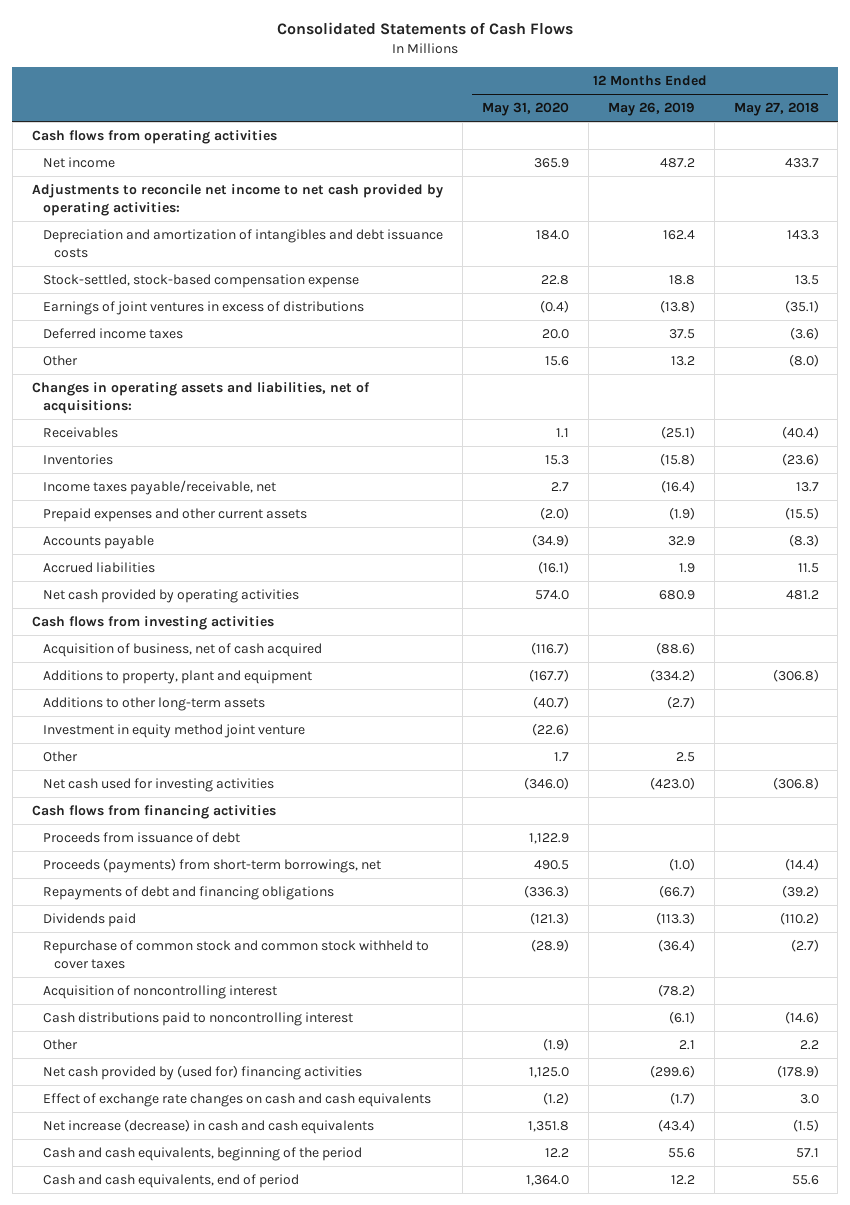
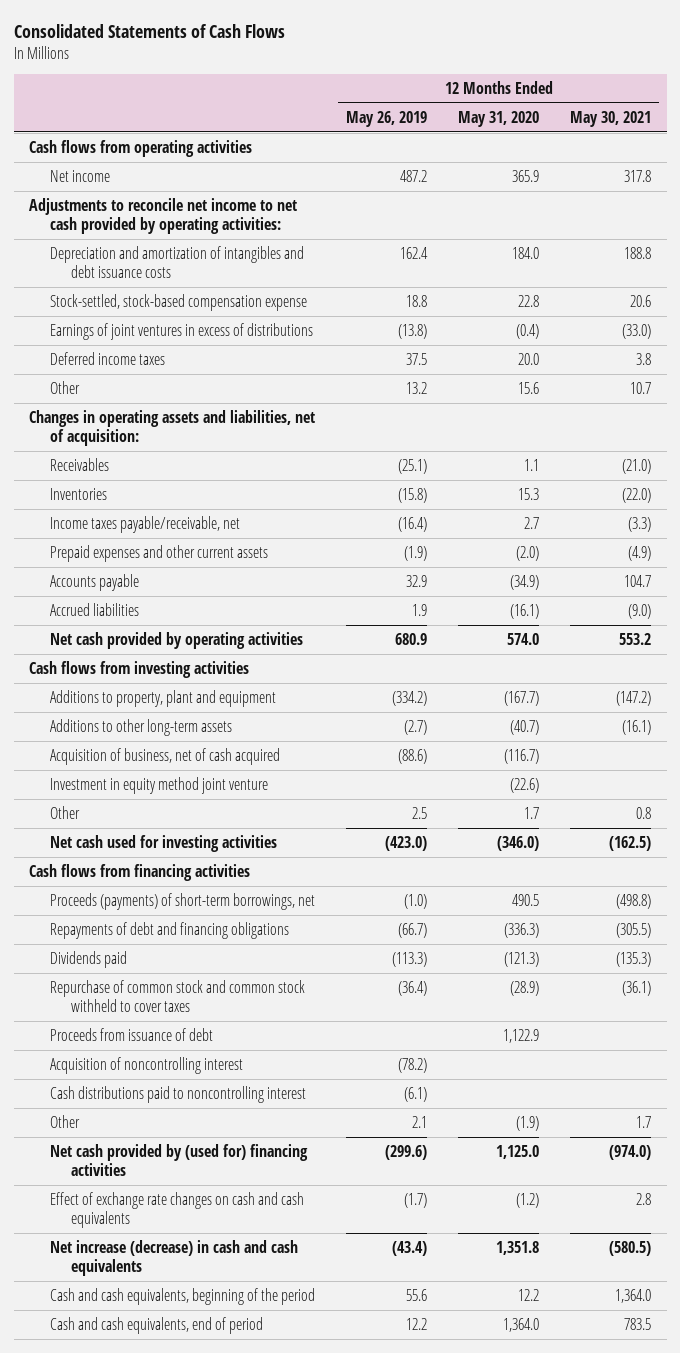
- | 12 Months Ended May 31, 2020 | 12 Months Ended May 26, 2019 | 12 Months Ended May 27, 2018
+ | 12 Months Ended May 26, 2019 | 12 Months Ended May 31, 2020 | 12 Months Ended May 30, 2021
- Changes in operating assets and liabilities, net of acquisitions:
+ Changes in operating assets and liabilities, net of acquisition:
moved down: Acquisition of business, net of cash acquired | (88.6) | (116.7) |
- Proceeds (payments) from short-term borrowings, net | 490.5 | (1.0) | (14.4)
+ Proceeds (payments) of short-term borrowings, net | (1.0) | 490.5 | (498.8)
moved down: Proceeds from issuance of debt | | 1,122.9 |

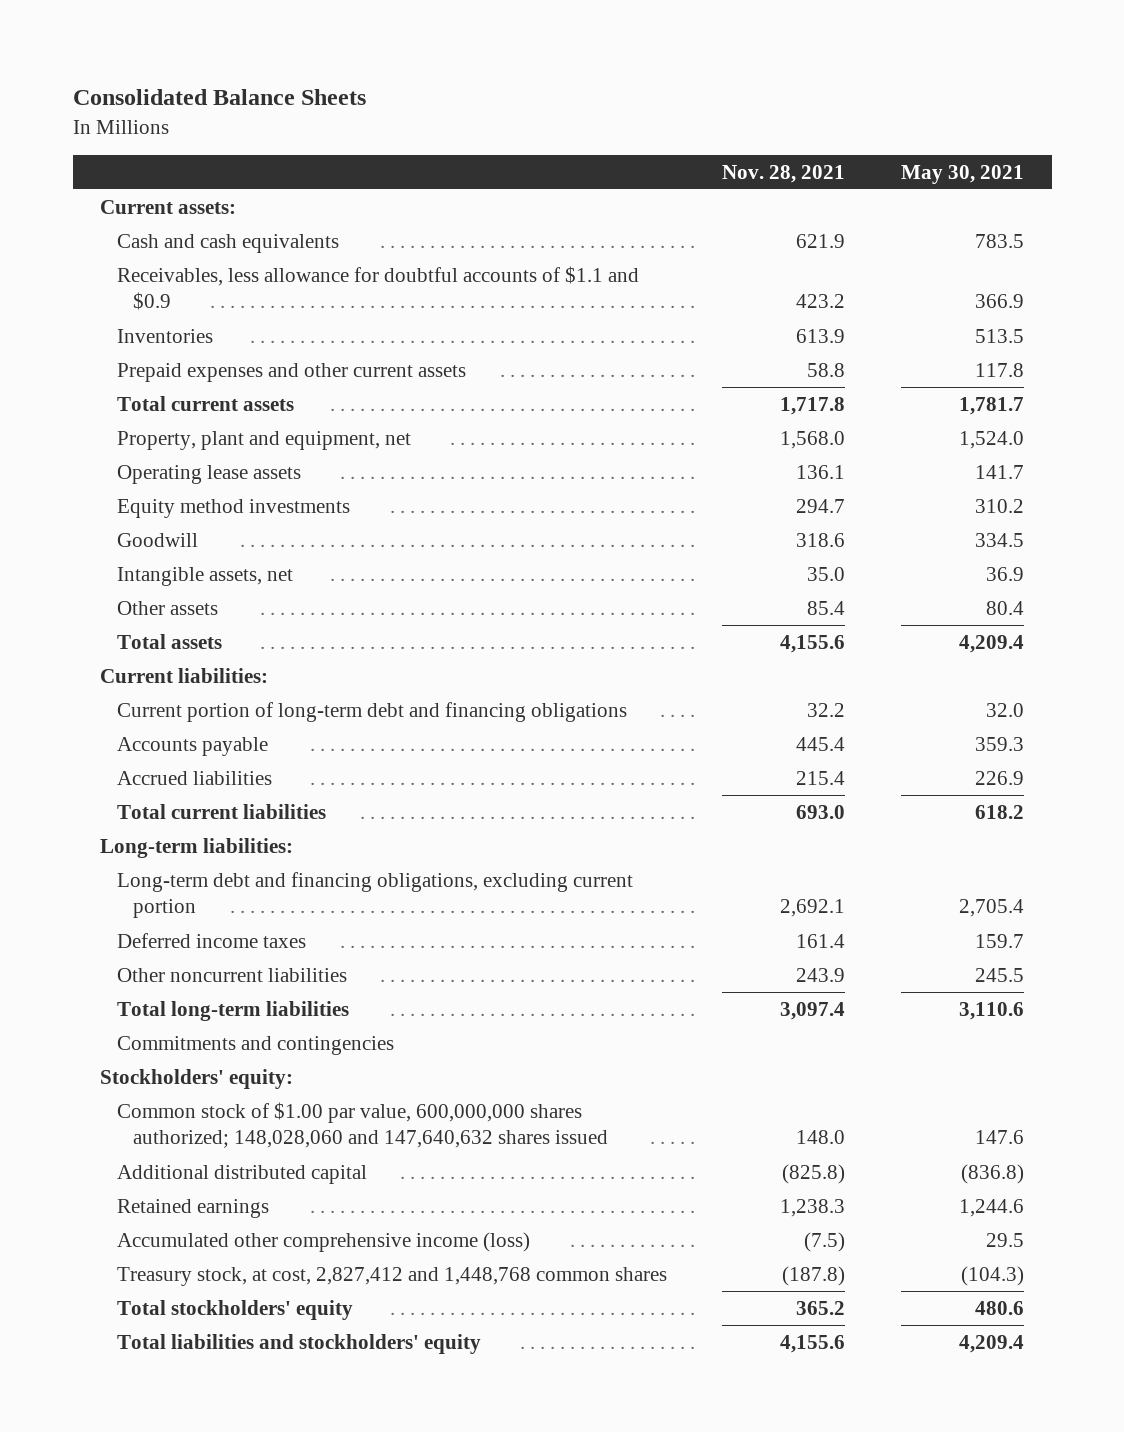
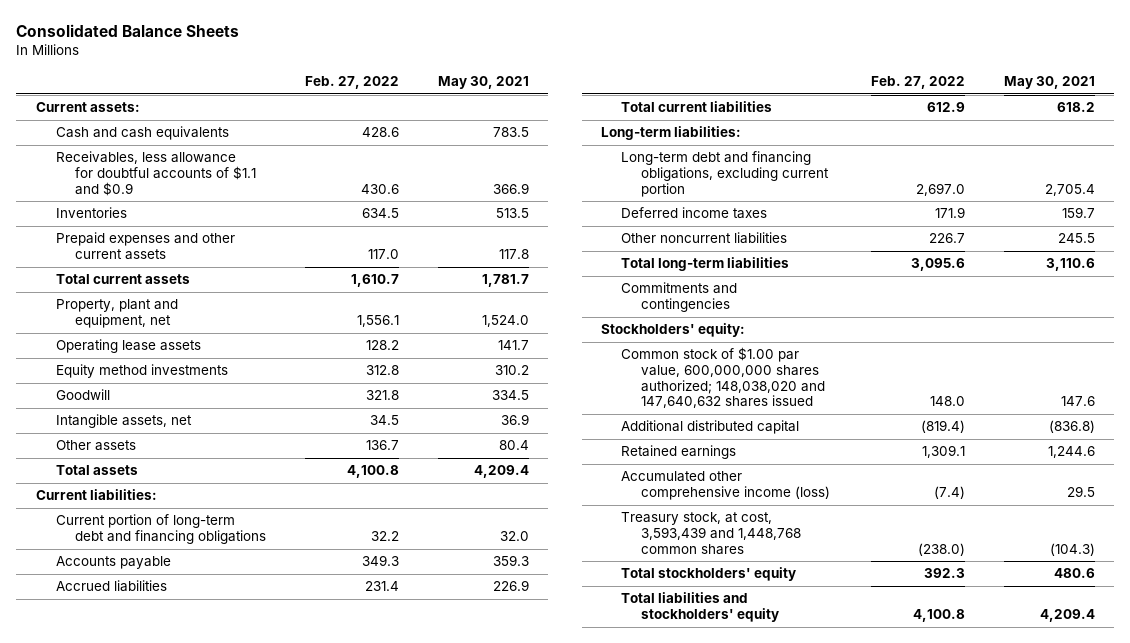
- | Nov. 28, 2021 | May 30, 2021
+ | Feb. 27, 2022 | May 30, 2021
- Common stock of $1.00 par value, 600,000,000 shares authorized; 148,028,060 and 147,640,632 shares issued | 148.0 | 147.6
+ Common stock of $1.00 par value, 600,000,000 shares authorized; 148,038,020 and 147,640,632 shares issued | 148.0 | 147.6
- Treasury stock, at cost, 2,827,412 and 1,448,768 common shares | (187.8) | (104.3)
+ Treasury stock, at cost, 3,593,439 and 1,448,768 common shares | (238.0) | (104.3)

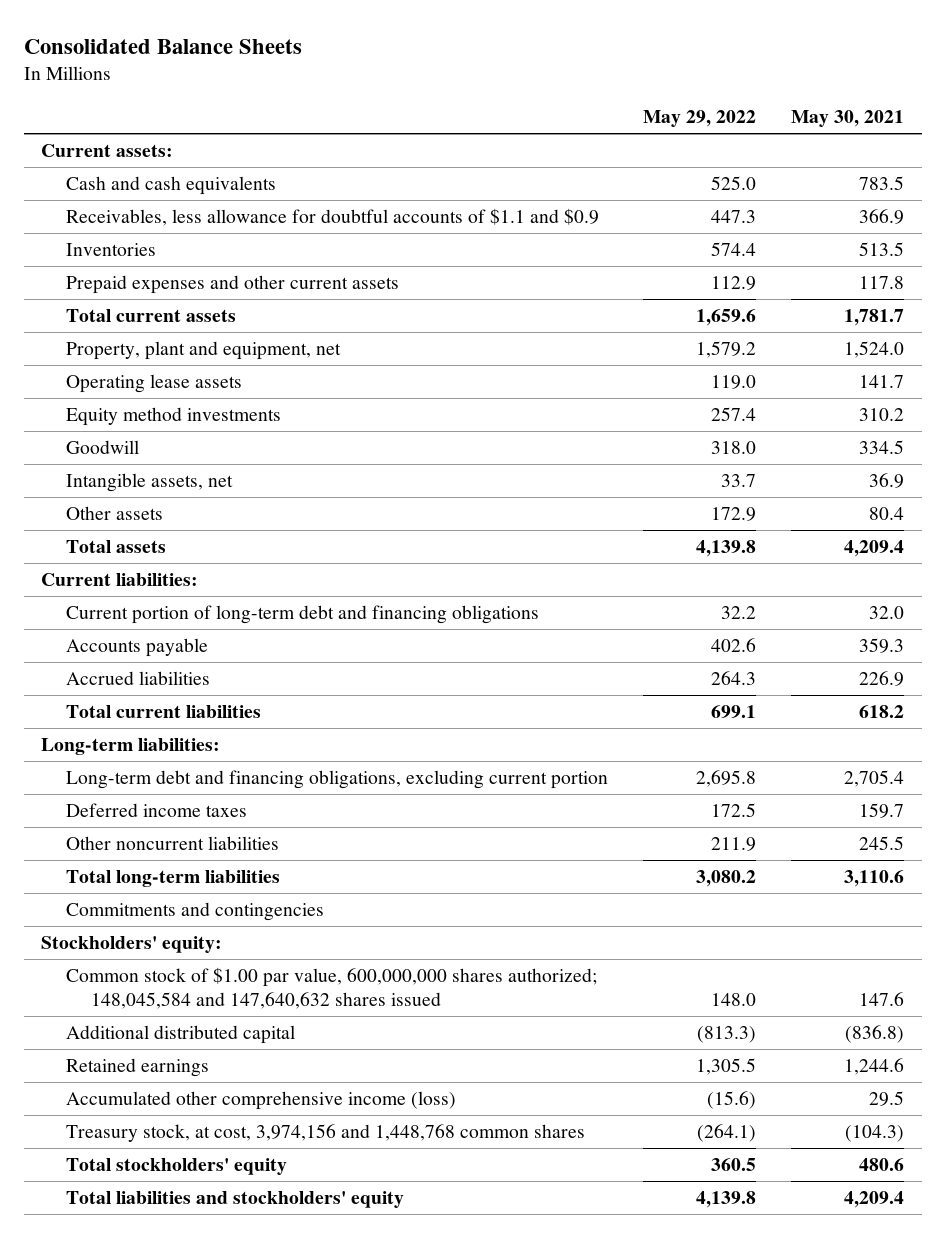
- | Feb. 27, 2022 | May 30, 2021
+ | May 29, 2022 | May 30, 2021
- Common stock of $1.00 par value, 600,000,000 shares authorized; 148,038,020 and 147,640,632 shares issued | 148.0 | 147.6
+ Common stock of $1.00 par value, 600,000,000 shares authorized; 148,045,584 and 147,640,632 shares issued | 148.0 | 147.6
- Treasury stock, at cost, 3,593,439 and 1,448,768 common shares | (238.0) | (104.3)
+ Treasury stock, at cost, 3,974,156 and 1,448,768 common shares | (264.1) | (104.3)

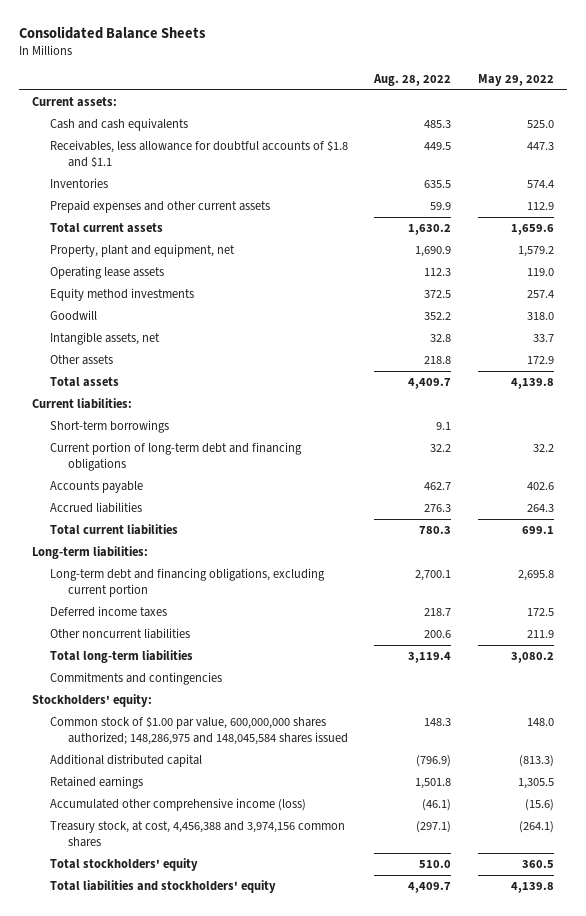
- | May 29, 2022 | May 30, 2021
+ | Aug. 28, 2022 | May 29, 2022
- Receivables, less allowance for doubtful accounts of $1.1 and $0.9 | 447.3 | 366.9
+ Receivables, less allowance for doubtful accounts of $1.8 and $1.1 | 449.5 | 447.3
+ Short-term borrowings | 9.1 |
- Common stock of $1.00 par value, 600,000,000 shares authorized; 148,045,584 and 147,640,632 shares issued | 148.0 | 147.6
+ Common stock of $1.00 par value, 600,000,000 shares authorized; 148,286,975 and 148,045,584 shares issued | 148.3 | 148.0
- Treasury stock, at cost, 3,974,156 and 1,448,768 common shares | (264.1) | (104.3)
+ Treasury stock, at cost, 4,456,388 and 3,974,156 common shares | (297.1) | (264.1)

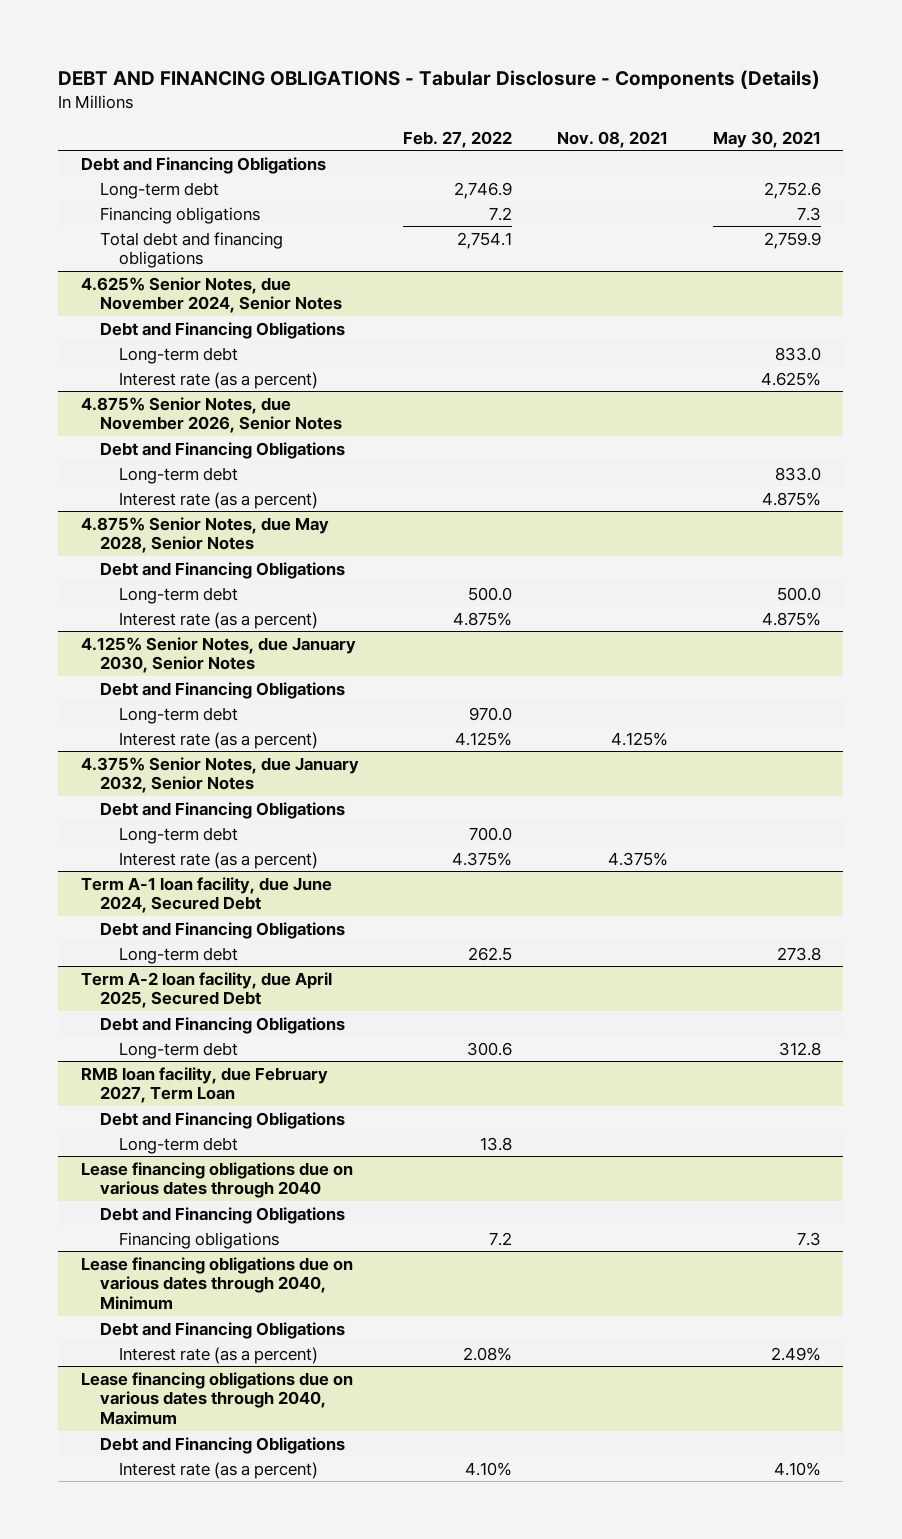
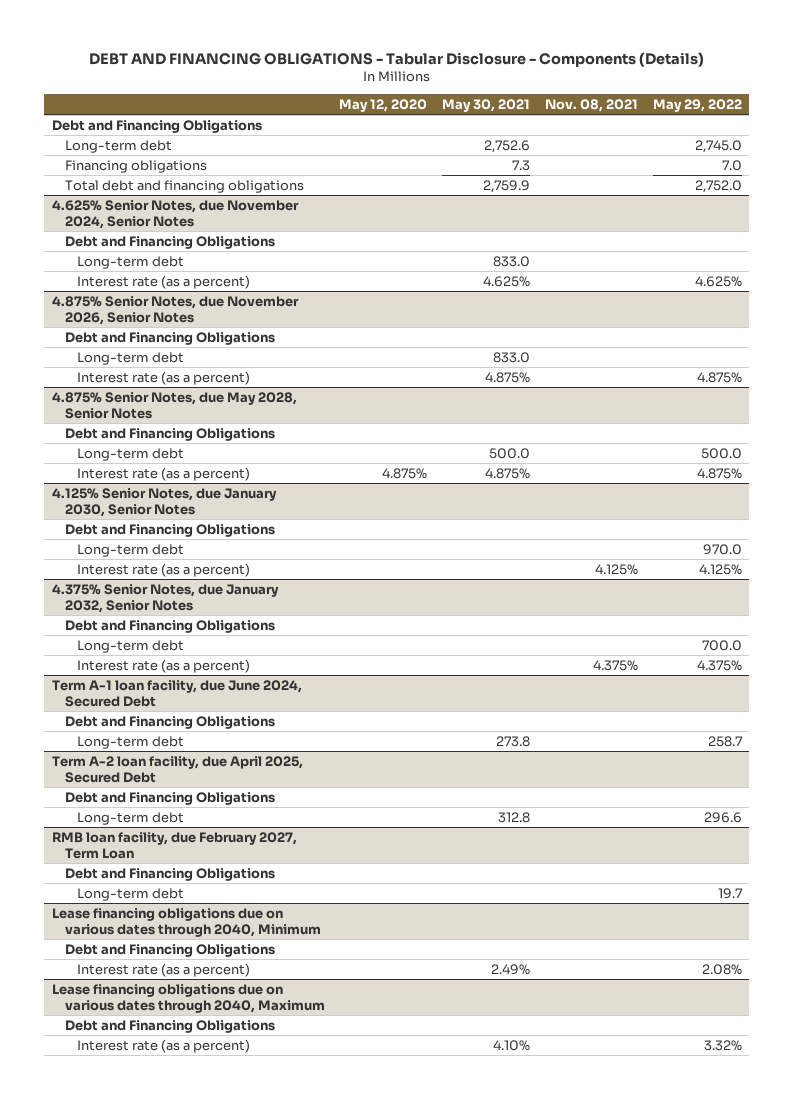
- | Feb. 27, 2022 | Nov. 08, 2021 | May 30, 2021
+ | May 12, 2020 | May 30, 2021 | Nov. 08, 2021 | May 29, 2022
- Lease financing obligations due on various dates through 2040
- Debt and Financing Obligations
- Financing obligations | 7.2 | | 7.3

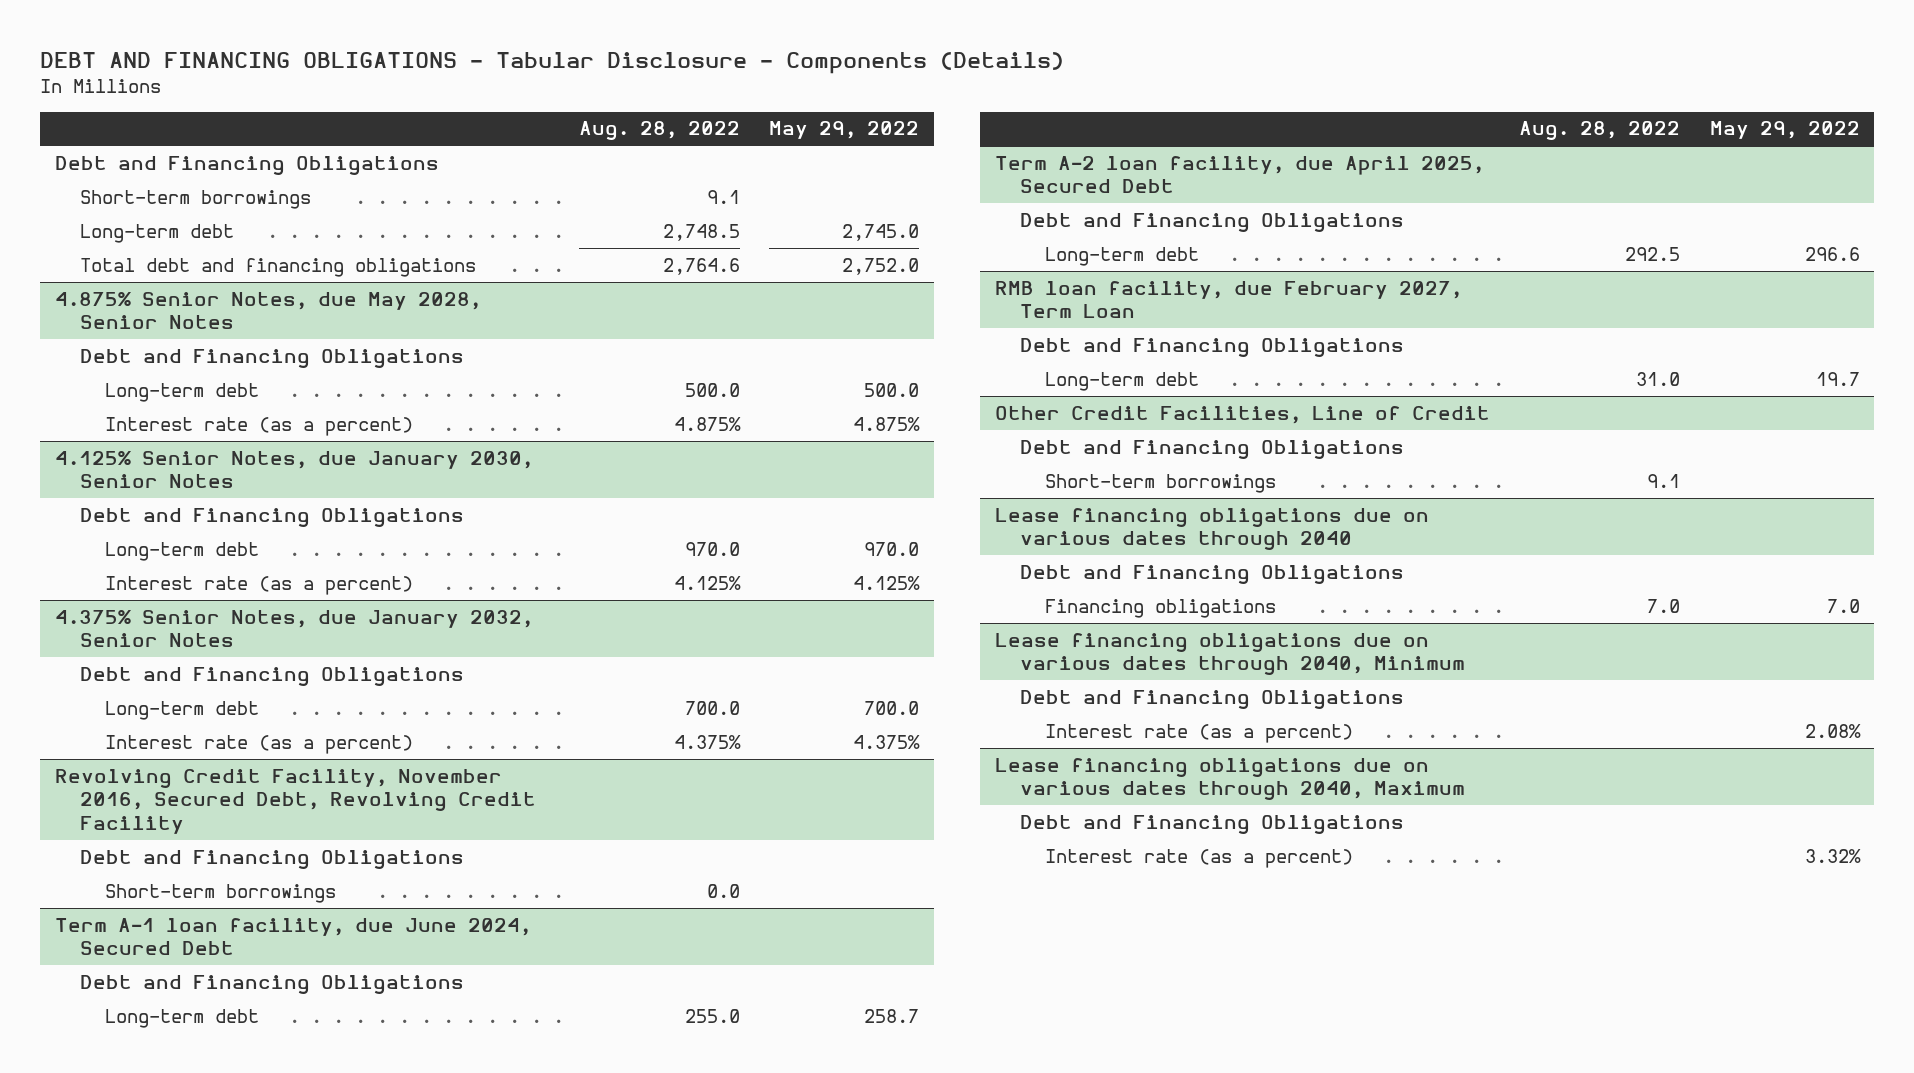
- | May 12, 2020 | May 30, 2021 | Nov. 08, 2021 | May 29, 2022
+ | Aug. 28, 2022 | May 29, 2022
+ Short-term borrowings | 9.1 |
- Financing obligations | | 7.3 | | 7.0
- 4.625% Senior Notes, due November 2024, Senior Notes
- Debt and Financing Obligations
- Long-term debt | | 833.0 | |
- Interest rate (as a percent) | | 4.625% | | 4.625%
- 4.875% Senior Notes, due November 2026, Senior Notes
- Debt and Financing Obligations
- Long-term debt | | 833.0 | |
- Interest rate (as a percent) | | 4.875% | | 4.875%
+ Revolving Credit Facility, November 2016, Secured Debt, Revolving Credit Facility
+ Debt and Financing Obligations
+ Short-term borrowings | 0.0 |
+ Other Credit Facilities, Line of Credit
+ Debt and Financing Obligations
+ Short-term borrowings | 9.1 |
+ Lease financing obligations due on various dates through 2040
+ Debt and Financing Obligations
+ Financing obligations | 7.0 | 7.0

